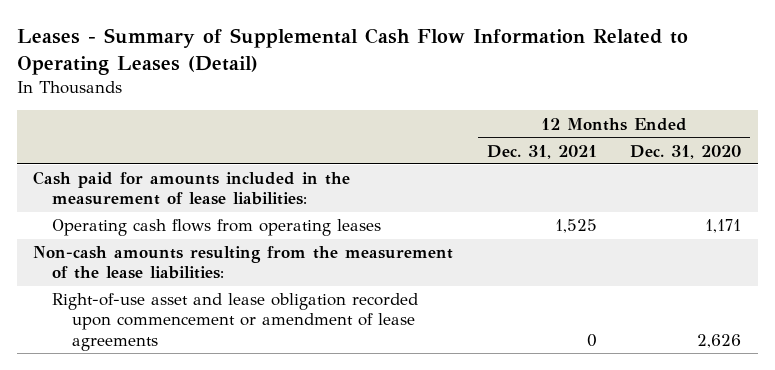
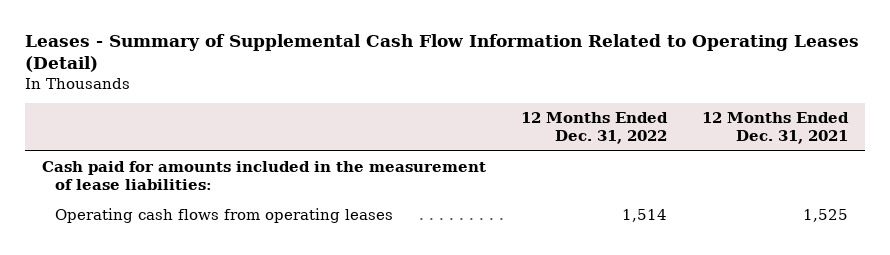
- | 12 Months Ended Dec. 31, 2021 | 12 Months Ended Dec. 31, 2020
+ | 12 Months Ended Dec. 31, 2022 | 12 Months Ended Dec. 31, 2021
- Non-cash amounts resulting from the measurement of the lease liabilities:
- Right-of-use asset and lease obligation recorded upon commencement or amendment of lease agreements | 0 | 2,626

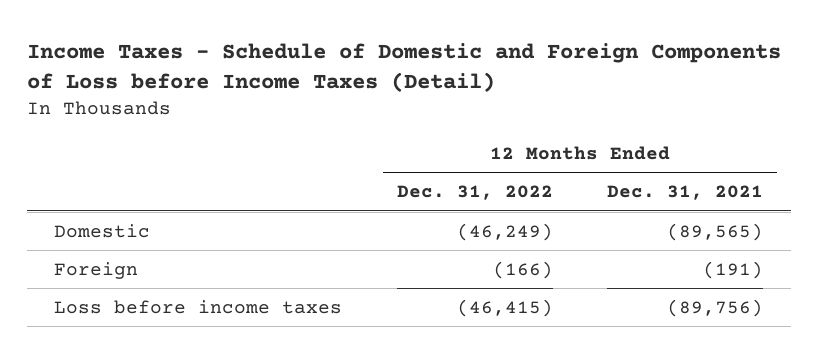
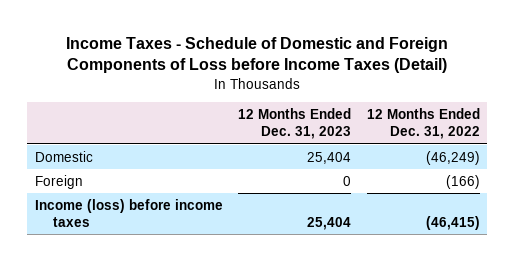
- | 12 Months Ended Dec. 31, 2022 | 12 Months Ended Dec. 31, 2021
+ | 12 Months Ended Dec. 31, 2023 | 12 Months Ended Dec. 31, 2022
- Loss before income taxes | (46,415) | (89,756)
+ Income (loss) before income taxes | 25,404 | (46,415)

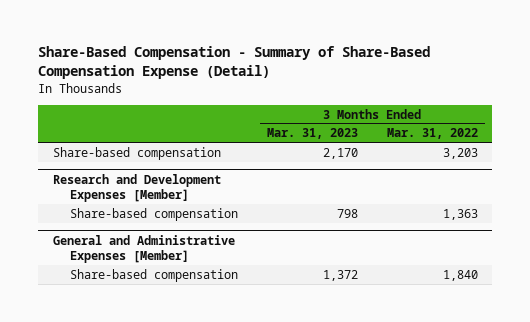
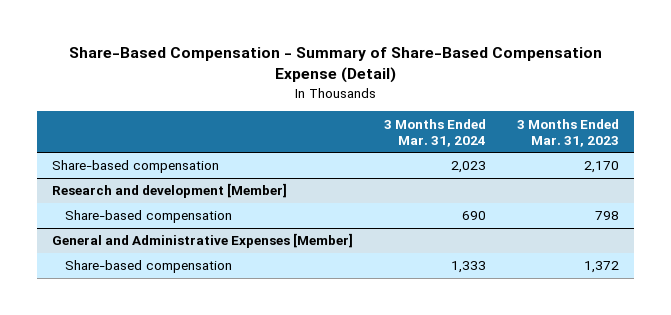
- | 3 Months Ended Mar. 31, 2023 | 3 Months Ended Mar. 31, 2022
+ | 3 Months Ended Mar. 31, 2024 | 3 Months Ended Mar. 31, 2023
- Research and Development Expenses [Member]
+ Research and development [Member]

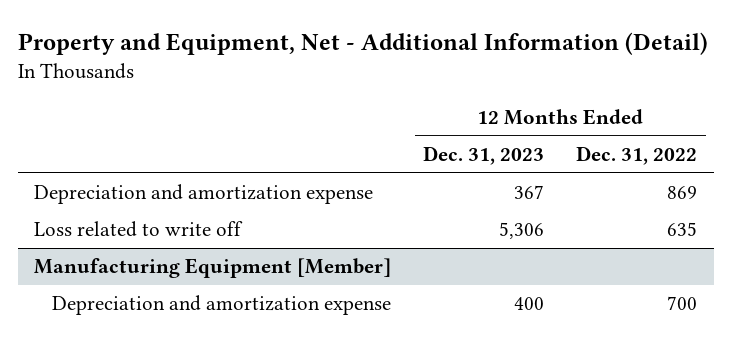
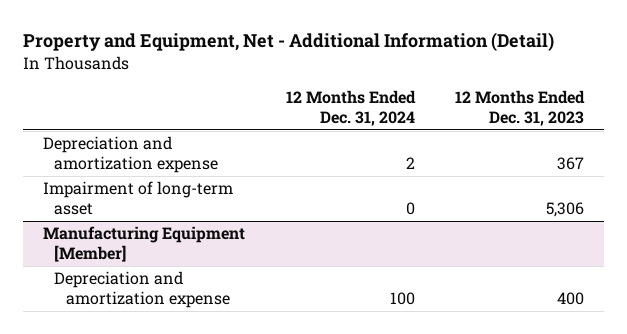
- | 12 Months Ended Dec. 31, 2023 | 12 Months Ended Dec. 31, 2022
+ | 12 Months Ended Dec. 31, 2024 | 12 Months Ended Dec. 31, 2023
- Loss related to write off | 5,306 | 635
+ Impairment of long-term asset | 0 | 5,306

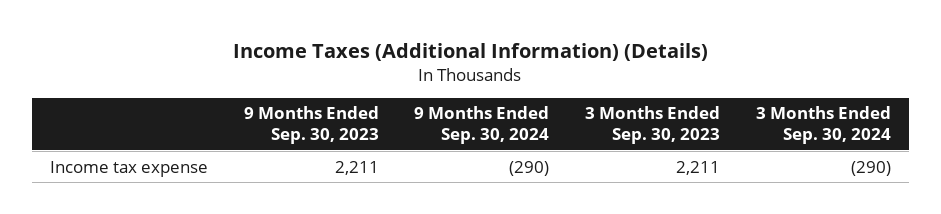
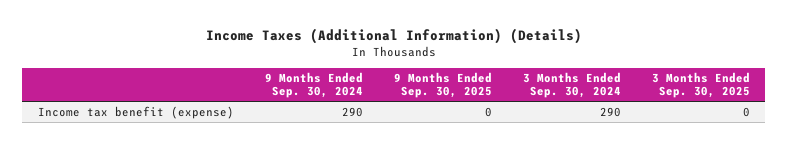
- | 9 Months Ended Sep. 30, 2023 | 9 Months Ended Sep. 30, 2024 | 3 Months Ended Sep. 30, 2023 | 3 Months Ended Sep. 30, 2024
+ | 9 Months Ended Sep. 30, 2024 | 9 Months Ended Sep. 30, 2025 | 3 Months Ended Sep. 30, 2024 | 3 Months Ended Sep. 30, 2025
- Income tax expense | 2,211 | (290) | 2,211 | (290)
+ Income tax benefit (expense) | 290 | 0 | 290 | 0

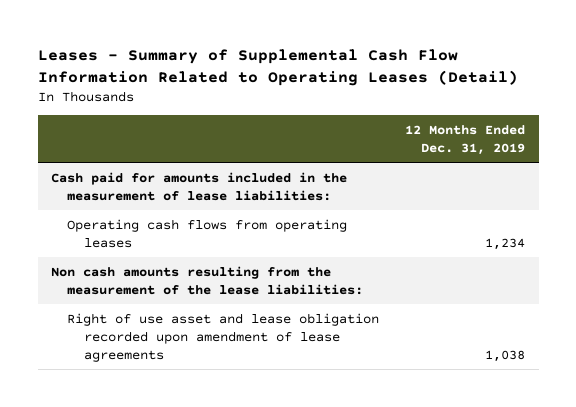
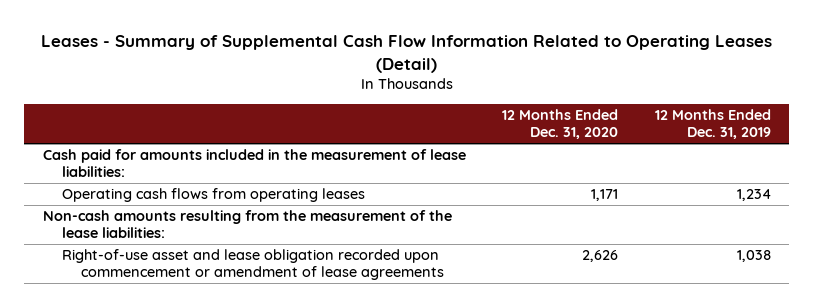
- | 12 Months Ended Dec. 31, 2019
+ | 12 Months Ended Dec. 31, 2020 | 12 Months Ended Dec. 31, 2019
- Non cash amounts resulting from the measurement of the lease liabilities:
- Right of use asset and lease obligation recorded upon amendment of lease agreements | 1,038
+ Non-cash amounts resulting from the measurement of the lease liabilities:
+ Right-of-use asset and lease obligation recorded upon commencement or amendment of lease agreements | 2,626 | 1,038

